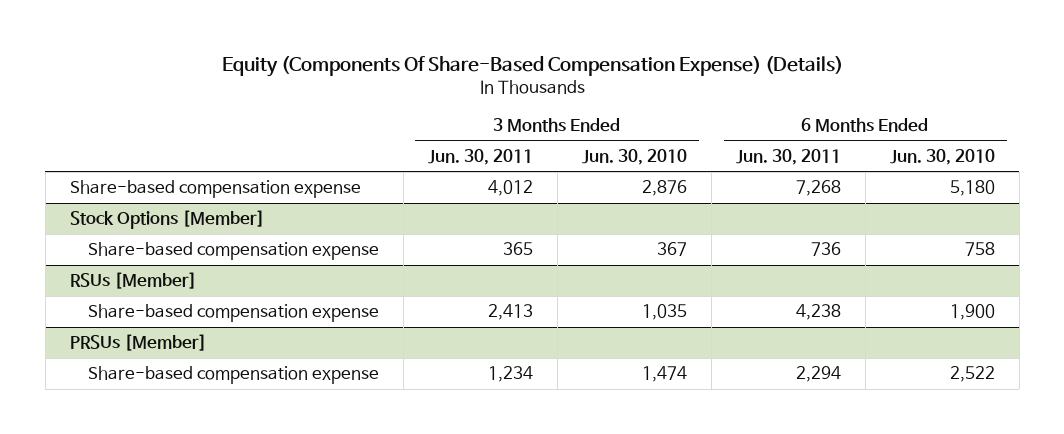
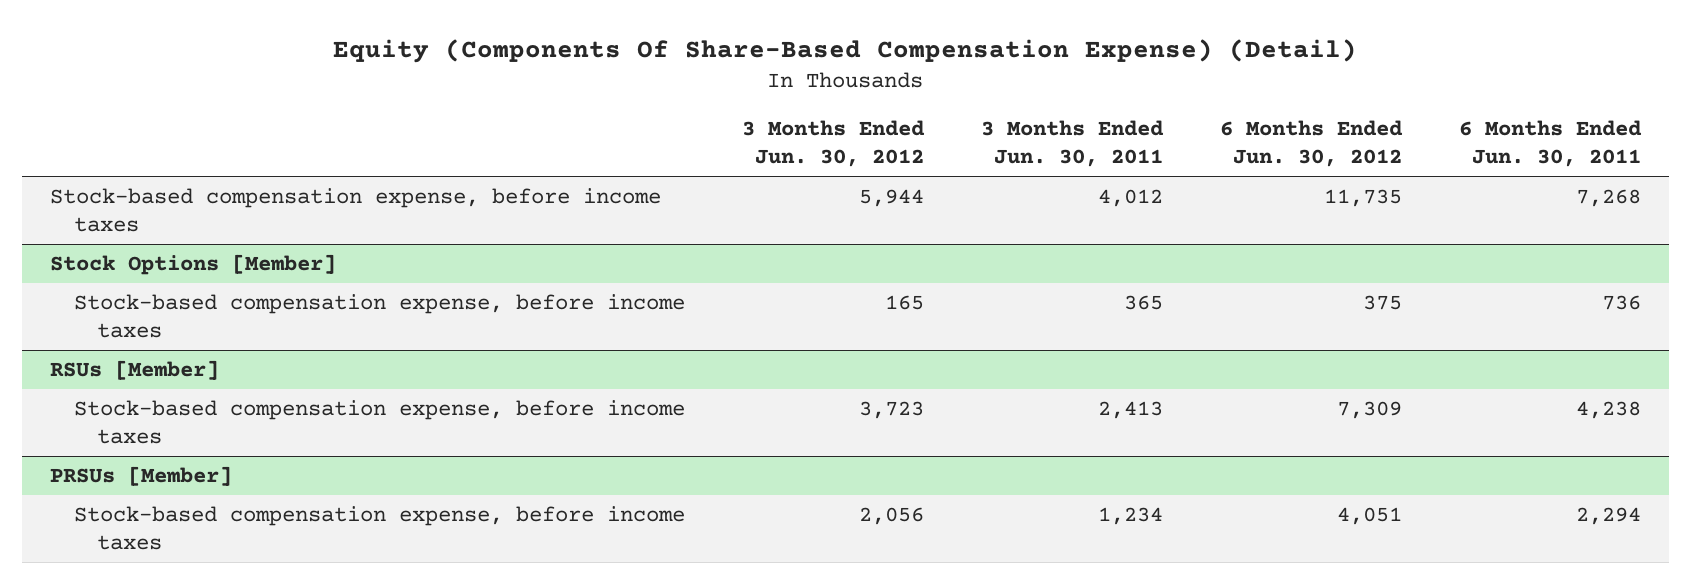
- Equity (Components Of Share-Based Compensation Expense) (Details)
+ Equity (Components Of Share-Based Compensation Expense) (Detail)
- | 3 Months Ended Jun. 30, 2011 | 3 Months Ended Jun. 30, 2010 | 6 Months Ended Jun. 30, 2011 | 6 Months Ended Jun. 30, 2010
+ | 3 Months Ended Jun. 30, 2012 | 3 Months Ended Jun. 30, 2011 | 6 Months Ended Jun. 30, 2012 | 6 Months Ended Jun. 30, 2011
- Share-based compensation expense | 4,012 | 2,876 | 7,268 | 5,180
+ Stock-based compensation expense, before income taxes | 5,944 | 4,012 | 11,735 | 7,268
@ Stock Options [Member]
- Share-based compensation expense | 365 | 367 | 736 | 758
+ Stock-based compensation expense, before income taxes | 165 | 365 | 375 | 736
@ RSUs [Member]
- Share-based compensation expense | 2,413 | 1,035 | 4,238 | 1,900
+ Stock-based compensation expense, before income taxes | 3,723 | 2,413 | 7,309 | 4,238
@ PRSUs [Member]
- Share-based compensation expense | 1,234 | 1,474 | 2,294 | 2,522
+ Stock-based compensation expense, before income taxes | 2,056 | 1,234 | 4,051 | 2,294

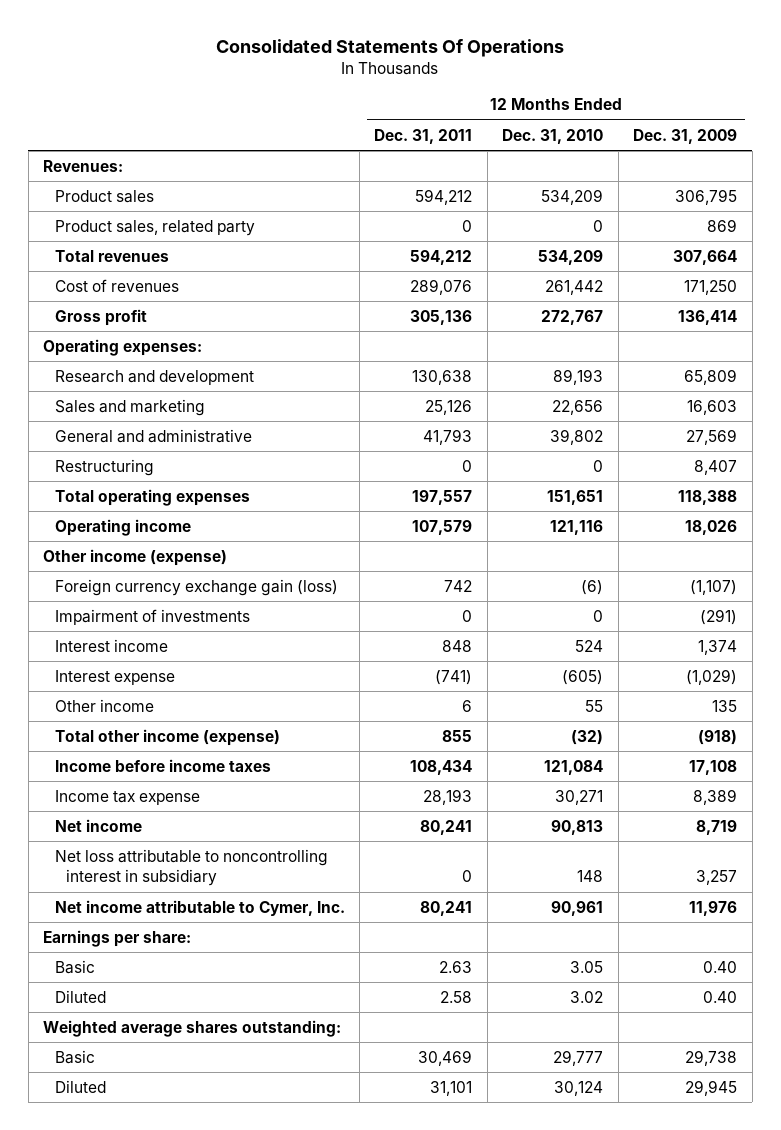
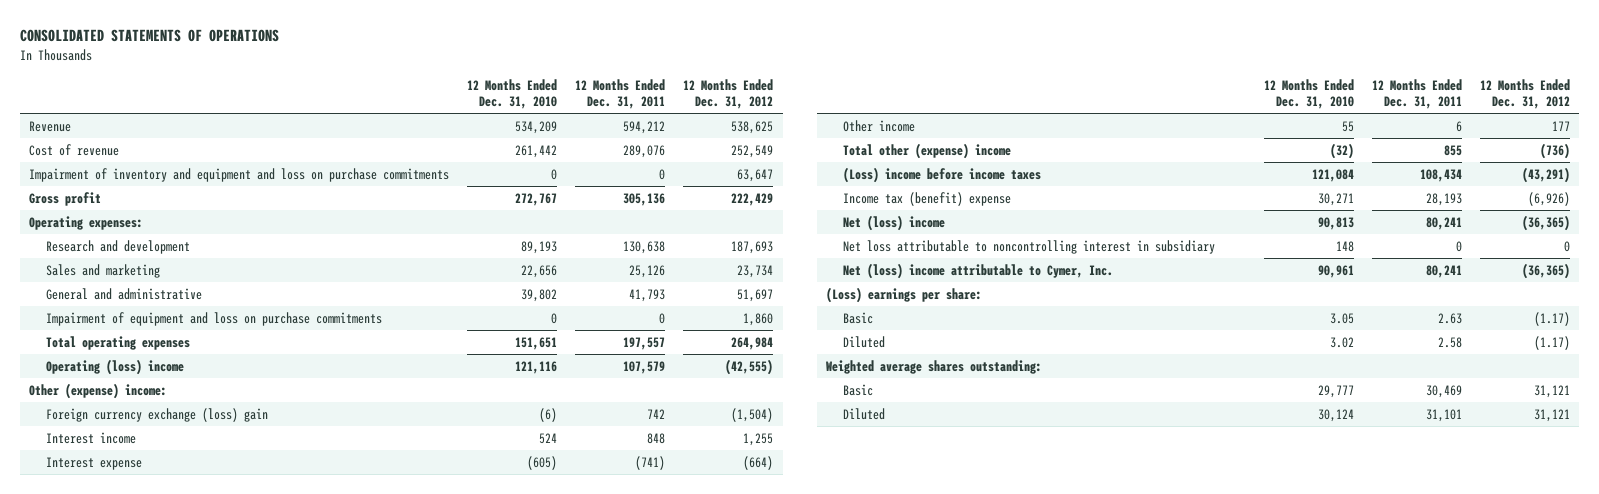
- Consolidated Statements Of Operations
+ CONSOLIDATED STATEMENTS OF OPERATIONS
- | 12 Months Ended Dec. 31, 2011 | 12 Months Ended Dec. 31, 2010 | 12 Months Ended Dec. 31, 2009
+ | 12 Months Ended Dec. 31, 2010 | 12 Months Ended Dec. 31, 2011 | 12 Months Ended Dec. 31, 2012
- Revenues:
- Product sales | 594,212 | 534,209 | 306,795
- Product sales, related party | 0 | 0 | 869
- Total revenues | 594,212 | 534,209 | 307,664
- Cost of revenues | 289,076 | 261,442 | 171,250
+ Revenue | 534,209 | 594,212 | 538,625
+ Cost of revenue | 261,442 | 289,076 | 252,549
+ Impairment of inventory and equipment and loss on purchase commitments | 0 | 0 | 63,647
- Restructuring | 0 | 0 | 8,407
+ Impairment of equipment and loss on purchase commitments | 0 | 0 | 1,860
- Operating income | 107,579 | 121,116 | 18,026
- Other income (expense)
- Foreign currency exchange gain (loss) | 742 | (6) | (1,107)
- Impairment of investments | 0 | 0 | (291)
+ Operating (loss) income | 121,116 | 107,579 | (42,555)
+ Other (expense) income:
+ Foreign currency exchange (loss) gain | (6) | 742 | (1,504)
- Total other income (expense) | 855 | (32) | (918)
- Income before income taxes | 108,434 | 121,084 | 17,108
- Income tax expense | 28,193 | 30,271 | 8,389
- Net income | 80,241 | 90,813 | 8,719
+ Total other (expense) income | (32) | 855 | (736)
+ (Loss) income before income taxes | 121,084 | 108,434 | (43,291)
+ Income tax (benefit) expense | 30,271 | 28,193 | (6,926)
+ Net (loss) income | 90,813 | 80,241 | (36,365)
- Net income attributable to Cymer, Inc. | 80,241 | 90,961 | 11,976
- Earnings per share:
+ Net (loss) income attributable to Cymer, Inc. | 90,961 | 80,241 | (36,365)
+ (Loss) earnings per share:

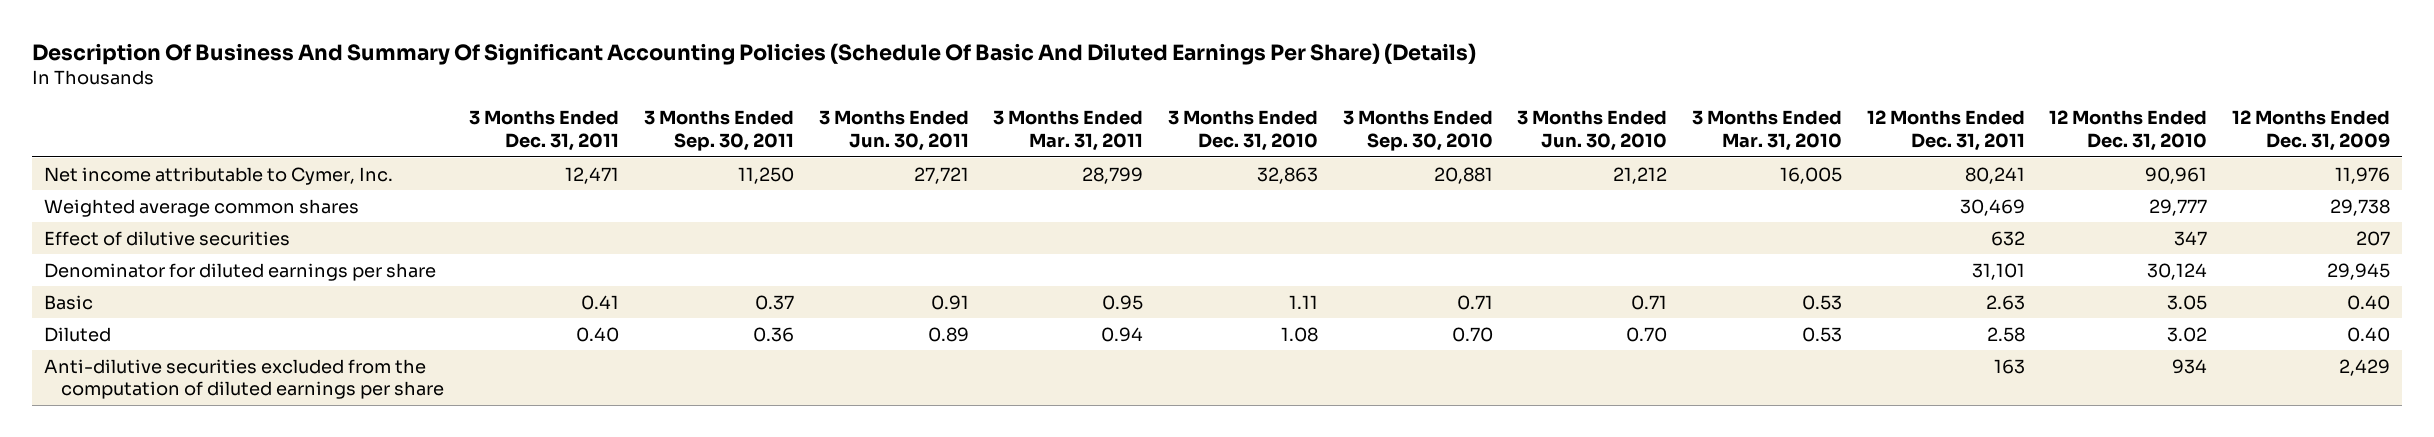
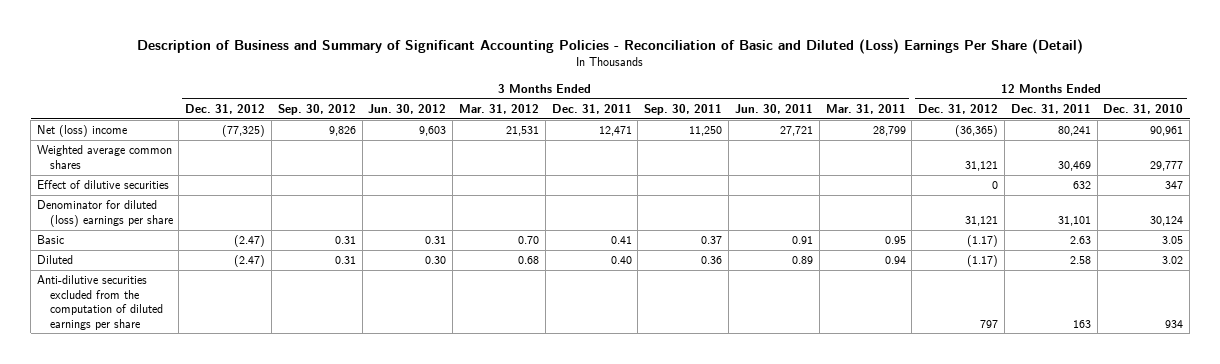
- Description Of Business And Summary Of Significant Accounting Policies (Schedule Of Basic And Diluted Earnings Per Share) (Details)
+ Description of Business and Summary of Significant Accounting Policies - Reconciliation of Basic and Diluted (Loss) Earnings Per Share (Detail)
- | 3 Months Ended Dec. 31, 2011 | 3 Months Ended Sep. 30, 2011 | 3 Months Ended Jun. 30, 2011 | 3 Months Ended Mar. 31, 2011 | 3 Months Ended Dec. 31, 2010 | 3 Months Ended Sep. 30, 2010 | 3 Months Ended Jun. 30, 2010 | 3 Months Ended Mar. 31, 2010 | 12 Months Ended Dec. 31, 2011 | 12 Months Ended Dec. 31, 2010 | 12 Months Ended Dec. 31, 2009
+ | 3 Months Ended Dec. 31, 2012 | 3 Months Ended Sep. 30, 2012 | 3 Months Ended Jun. 30, 2012 | 3 Months Ended Mar. 31, 2012 | 3 Months Ended Dec. 31, 2011 | 3 Months Ended Sep. 30, 2011 | 3 Months Ended Jun. 30, 2011 | 3 Months Ended Mar. 31, 2011 | 12 Months Ended Dec. 31, 2012 | 12 Months Ended Dec. 31, 2011 | 12 Months Ended Dec. 31, 2010
- Net income attributable to Cymer, Inc. | 12,471 | 11,250 | 27,721 | 28,799 | 32,863 | 20,881 | 21,212 | 16,005 | 80,241 | 90,961 | 11,976
+ Net (loss) income | (77,325) | 9,826 | 9,603 | 21,531 | 12,471 | 11,250 | 27,721 | 28,799 | (36,365) | 80,241 | 90,961
- Denominator for diluted earnings per share | | | | | | | | | 31,101 | 30,124 | 29,945
+ Denominator for diluted (loss) earnings per share | | | | | | | | | 31,121 | 31,101 | 30,124

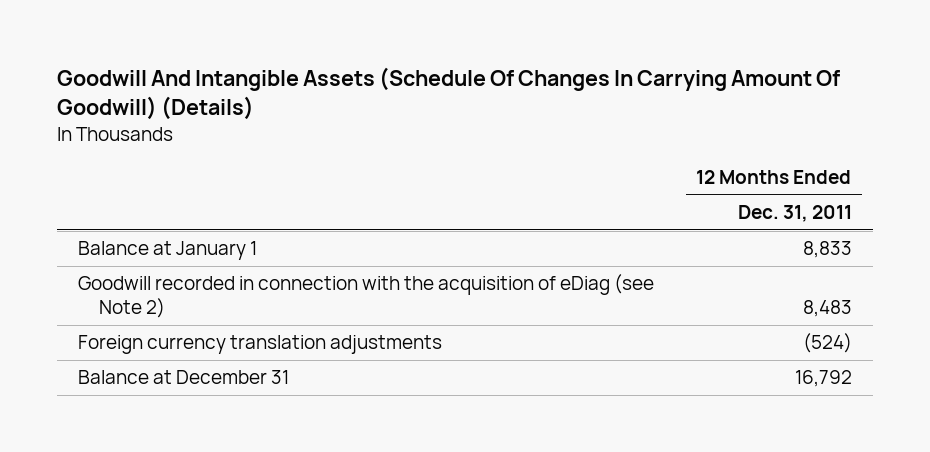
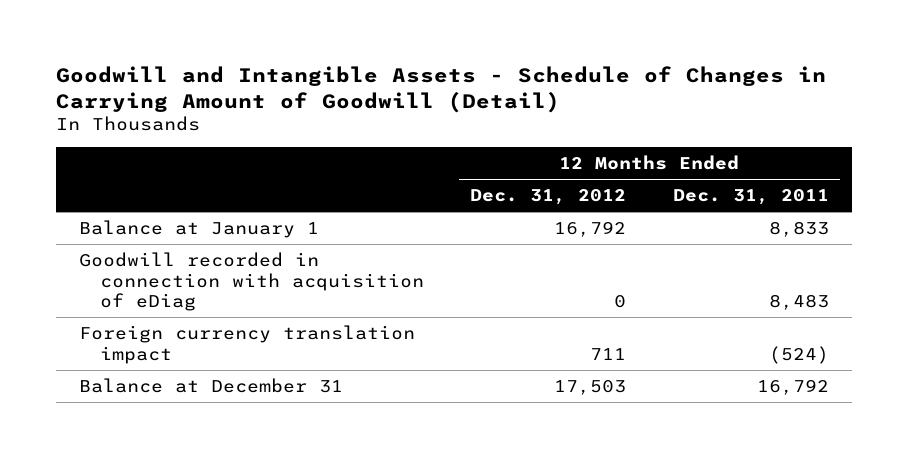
- Goodwill And lntangible Assets (Schedule Of Changes In Carrying Amount Of Goodwill) (Details)
+ Goodwill and Intangible Assets - Schedule of Changes in Carrying Amount of Goodwill (Detail)
- | 12 Months Ended Dec. 31, 2011
+ | 12 Months Ended Dec. 31, 2012 | 12 Months Ended Dec. 31, 2011
- Goodwill recorded in connection with the acquisition of eDiag (see Note 2) | 8,483
- Foreign currency translation adjustments | (524)
+ Goodwill recorded in connection with acquisition of eDiag | 0 | 8,483
+ Foreign currency translation impact | 711 | (524)

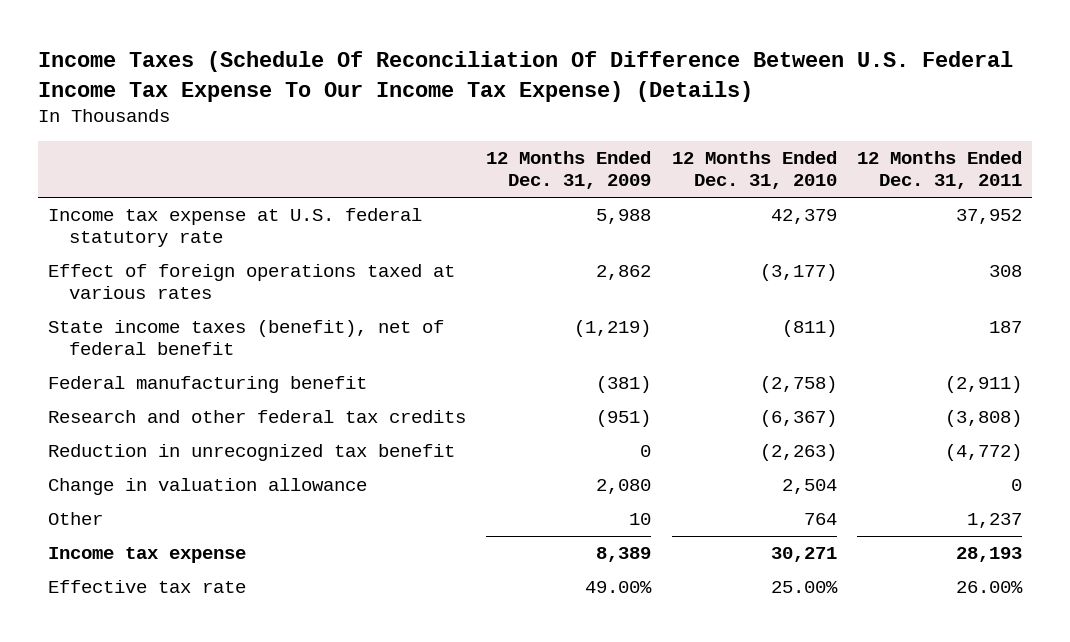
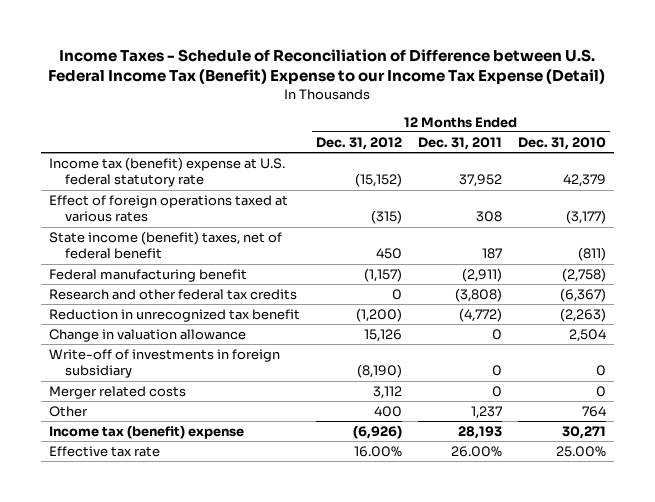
- Income Taxes (Schedule Of Reconciliation Of Difference Between U.S. Federal Income Tax Expense To Our Income Tax Expense) (Details)
+ Income Taxes - Schedule of Reconciliation of Difference between U.S. Federal Income Tax (Benefit) Expense to our Income Tax Expense (Detail)
- | 12 Months Ended Dec. 31, 2009 | 12 Months Ended Dec. 31, 2010 | 12 Months Ended Dec. 31, 2011
+ | 12 Months Ended Dec. 31, 2012 | 12 Months Ended Dec. 31, 2011 | 12 Months Ended Dec. 31, 2010
- Income tax expense at U.S. federal statutory rate | 5,988 | 42,379 | 37,952
+ Income tax (benefit) expense at U.S. federal statutory rate | (15,152) | 37,952 | 42,379
- State income taxes (benefit), net of federal benefit | (1,219) | (811) | 187
+ State income (benefit) taxes, net of federal benefit | 450 | 187 | (811)
+ Write-off of investments in foreign subsidiary | (8,190) | 0 | 0
+ Merger related costs | 3,112 | 0 | 0
- Income tax expense | 8,389 | 30,271 | 28,193
+ Income tax (benefit) expense | (6,926) | 28,193 | 30,271

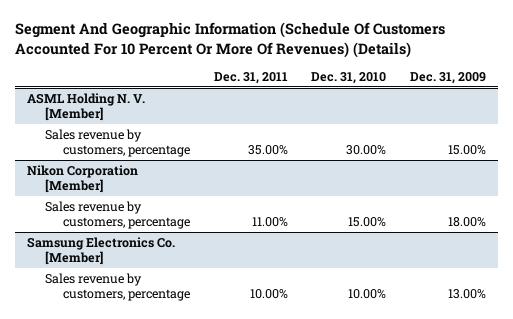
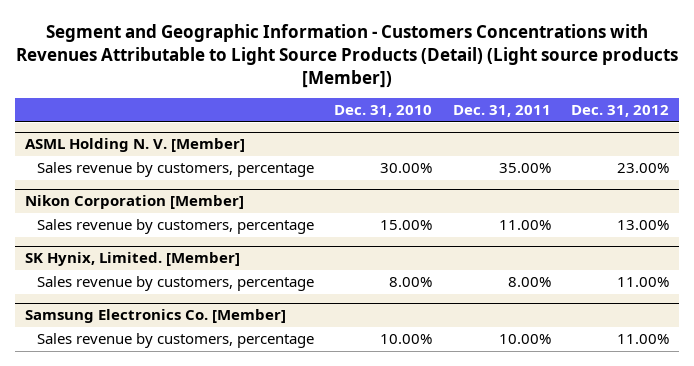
- Segment And Geographic Information (Schedule Of Customers Accounted For 10 Percent Or More Of Revenues) (Details)
+ Segment and Geographic Information - Customers Concentrations with Revenues Attributable to Light Source Products (Detail) (Light source products [Member])
- | Dec. 31, 2011 | Dec. 31, 2010 | Dec. 31, 2009
+ | Dec. 31, 2010 | Dec. 31, 2011 | Dec. 31, 2012
+ SK Hynix, Limited. [Member]
+ Sales revenue by customers, percentage | 8.00% | 8.00% | 11.00%

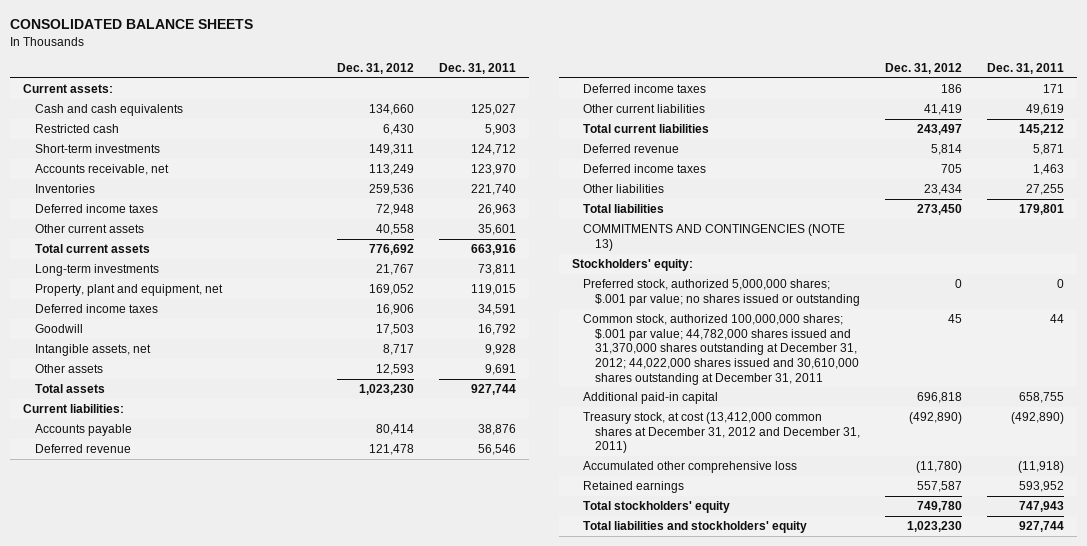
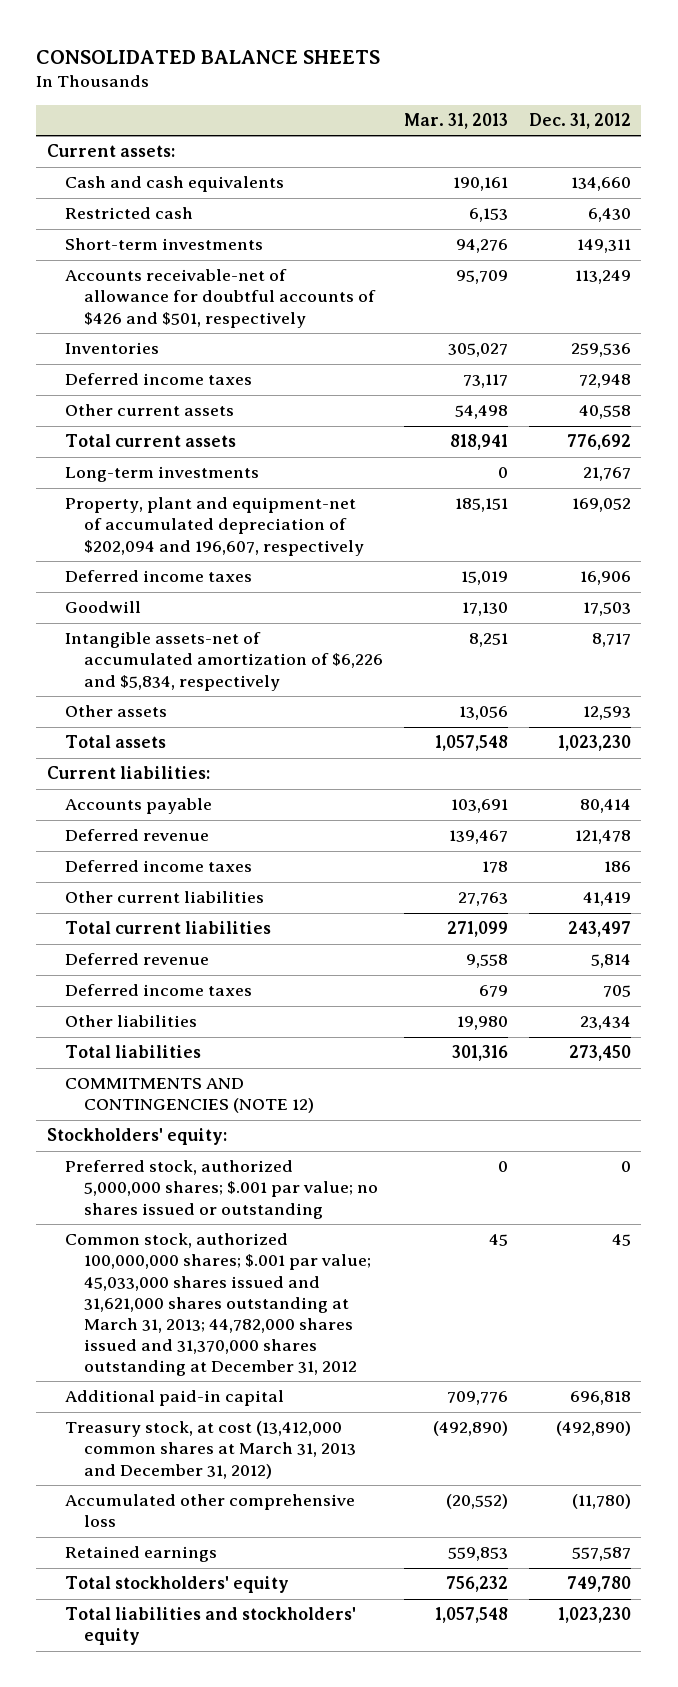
- | Dec. 31, 2012 | Dec. 31, 2011
+ | Mar. 31, 2013 | Dec. 31, 2012
- Accounts receivable, net | 113,249 | 123,970
+ Accounts receivable-net of allowance for doubtful accounts of $426 and $501, respectively | 95,709 | 113,249
- Property, plant and equipment, net | 169,052 | 119,015
+ Property, plant and equipment-net of accumulated depreciation of $202,094 and 196,607, respectively | 185,151 | 169,052
- Intangible assets, net | 8,717 | 9,928
+ Intangible assets-net of accumulated amortization of $6,226 and $5,834, respectively | 8,251 | 8,717
- COMMITMENTS AND CONTINGENCIES (NOTE 13)
+ COMMITMENTS AND CONTINGENCIES (NOTE 12)
- Common stock, authorized 100,000,000 shares; $.001 par value; 44,782,000 shares issued and 31,370,000 shares outstanding at December 31, 2012; 44,022,000 shares issued and 30,610,000 shares outstanding at December 31, 2011 | 45 | 44
+ Common stock, authorized 100,000,000 shares; $.001 par value; 45,033,000 shares issued and 31,621,000 shares outstanding at March 31, 2013; 44,782,000 shares issued and 31,370,000 shares outstanding at December 31, 2012 | 45 | 45
- Treasury stock, at cost (13,412,000 common shares at December 31, 2012 and December 31, 2011) | (492,890) | (492,890)
+ Treasury stock, at cost (13,412,000 common shares at March 31, 2013 and December 31, 2012) | (492,890) | (492,890)

